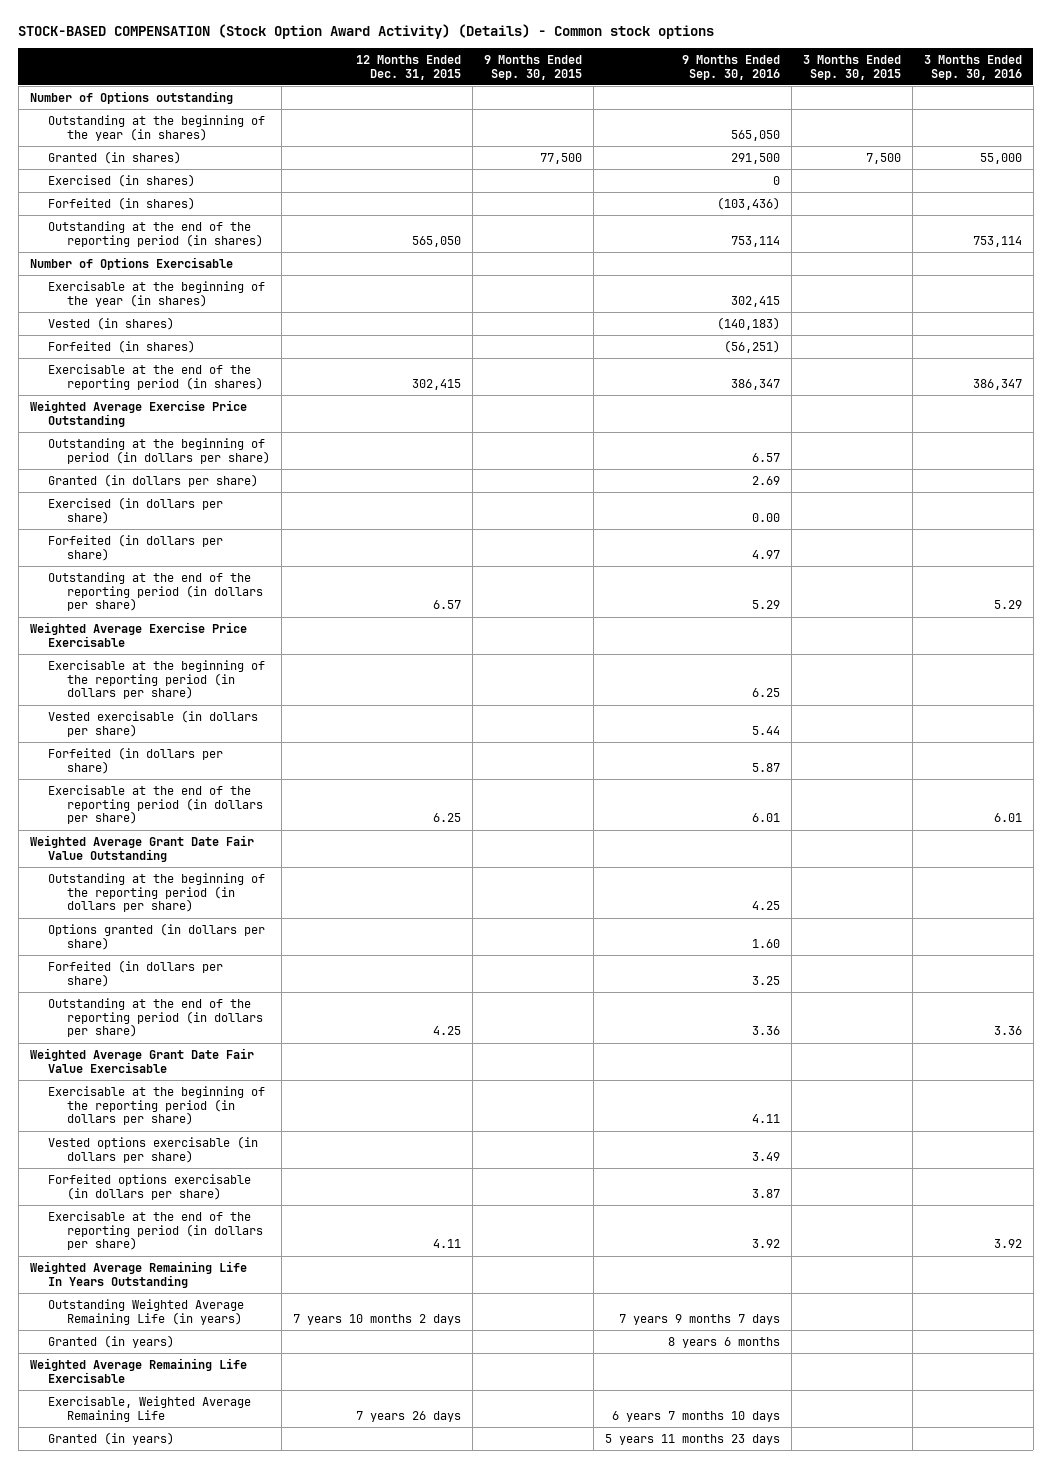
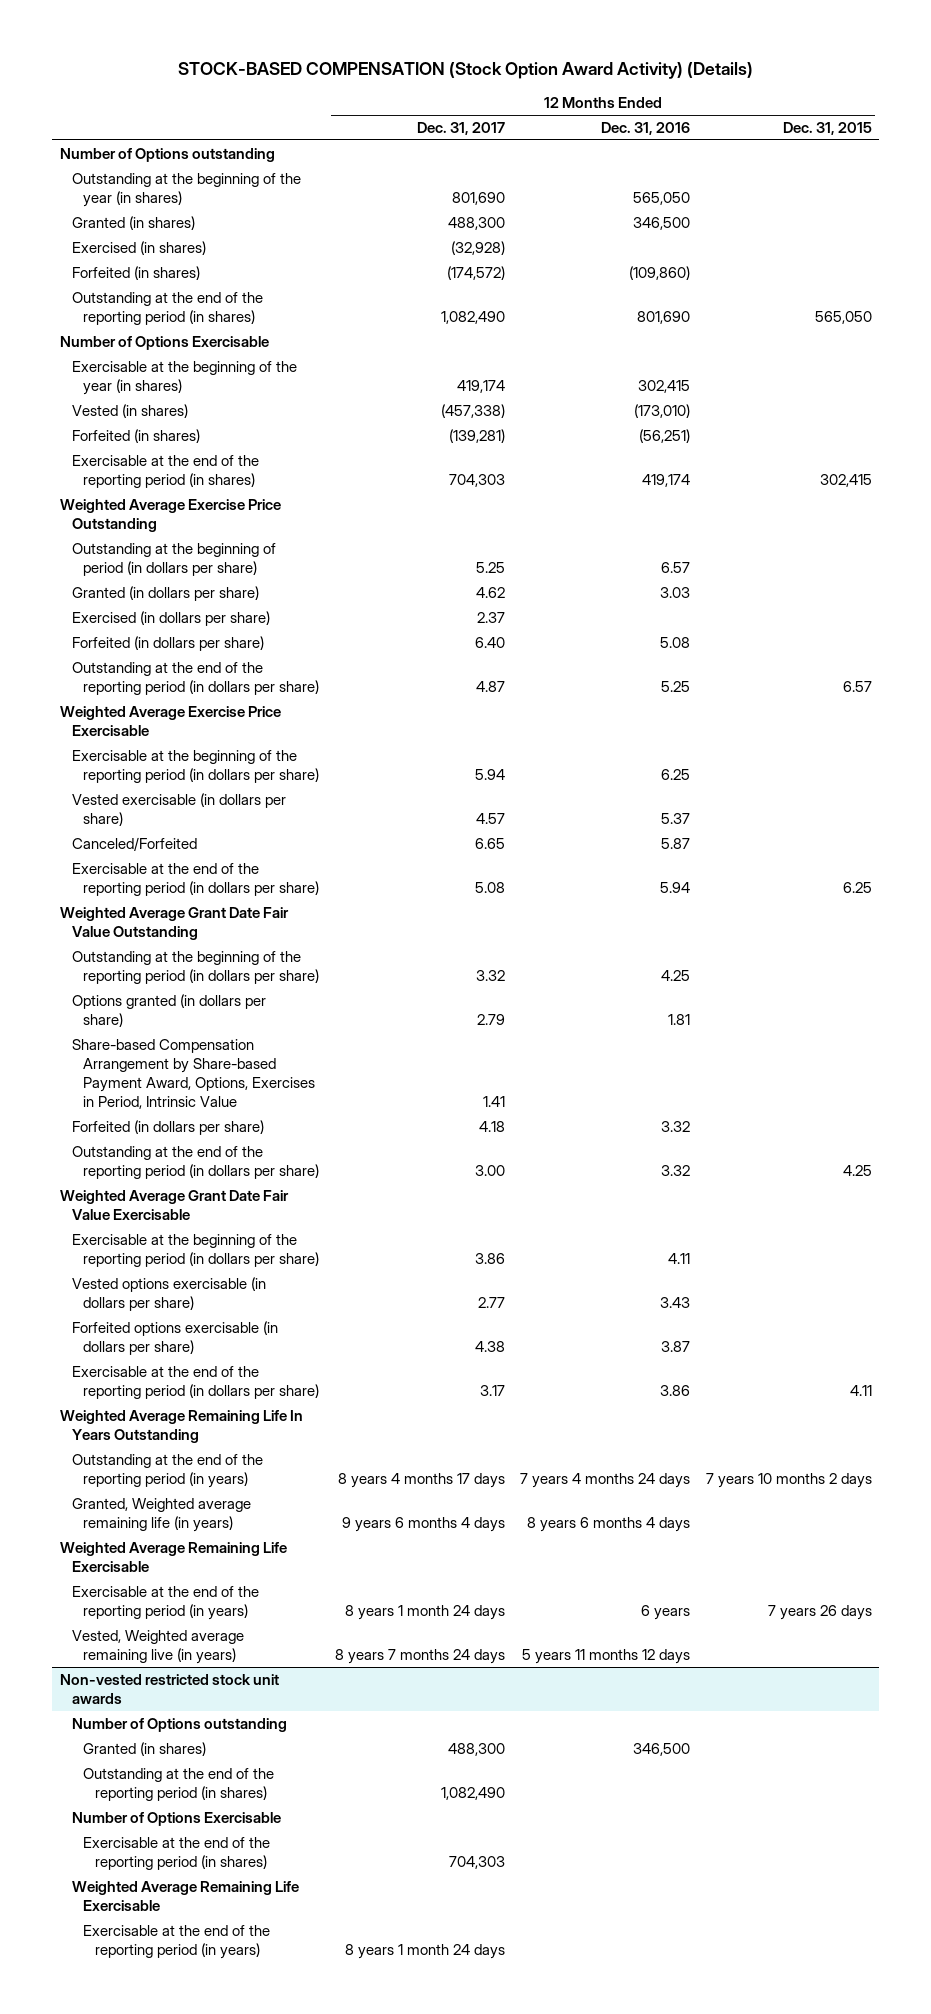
- STOCK-BASED COMPENSATION (Stock Option Award Activity) (Details) - Common stock options
+ STOCK-BASED COMPENSATION (Stock Option Award Activity) (Details)
- | 12 Months Ended Dec. 31, 2015 | 9 Months Ended Sep. 30, 2015 | 9 Months Ended Sep. 30, 2016 | 3 Months Ended Sep. 30, 2015 | 3 Months Ended Sep. 30, 2016
+ | 12 Months Ended Dec. 31, 2017 | 12 Months Ended Dec. 31, 2016 | 12 Months Ended Dec. 31, 2015
- Forfeited (in dollars per share) | | | 5.87 | |
+ Canceled/Forfeited | 6.65 | 5.87 |
+ Share-based Compensation Arrangement by Share-based Payment Award, Options, Exercises in Period, Intrinsic Value | 1.41 | |
- Outstanding Weighted Average Remaining Life (in years) | 7 years 10 months 2 days | | 7 years 9 months 7 days | |
- Granted (in years) | | | 8 years 6 months | |
+ Outstanding at the end of the reporting period (in years) | 8 years 4 months 17 days | 7 years 4 months 24 days | 7 years 10 months 2 days
+ Granted, Weighted average remaining life (in years) | 9 years 6 months 4 days | 8 years 6 months 4 days |
- Exercisable, Weighted Average Remaining Life | 7 years 26 days | | 6 years 7 months 10 days | |
- Granted (in years) | | | 5 years 11 months 23 days | |
+ Exercisable at the end of the reporting period (in years) | 8 years 1 month 24 days | 6 years | 7 years 26 days
+ Vested, Weighted average remaining live (in years) | 8 years 7 months 24 days | 5 years 11 months 12 days |
+ Non-vested restricted stock unit awards
+ Number of Options outstanding
+ Granted (in shares) | 488,300 | 346,500 |
+ Outstanding at the end of the reporting period (in shares) | 1,082,490 | |
+ Number of Options Exercisable
+ Exercisable at the end of the reporting period (in shares) | 704,303 | |
+ Weighted Average Remaining Life Exercisable
+ Exercisable at the end of the reporting period (in years) | 8 years 1 month 24 days | |

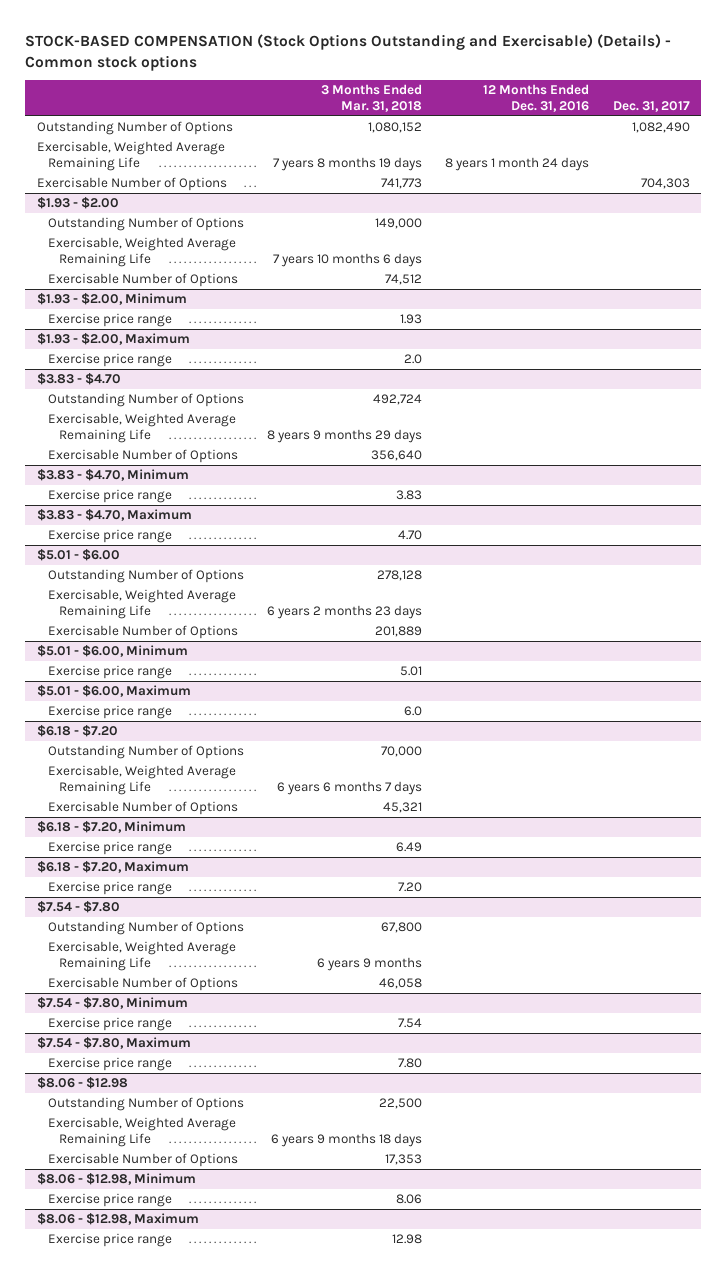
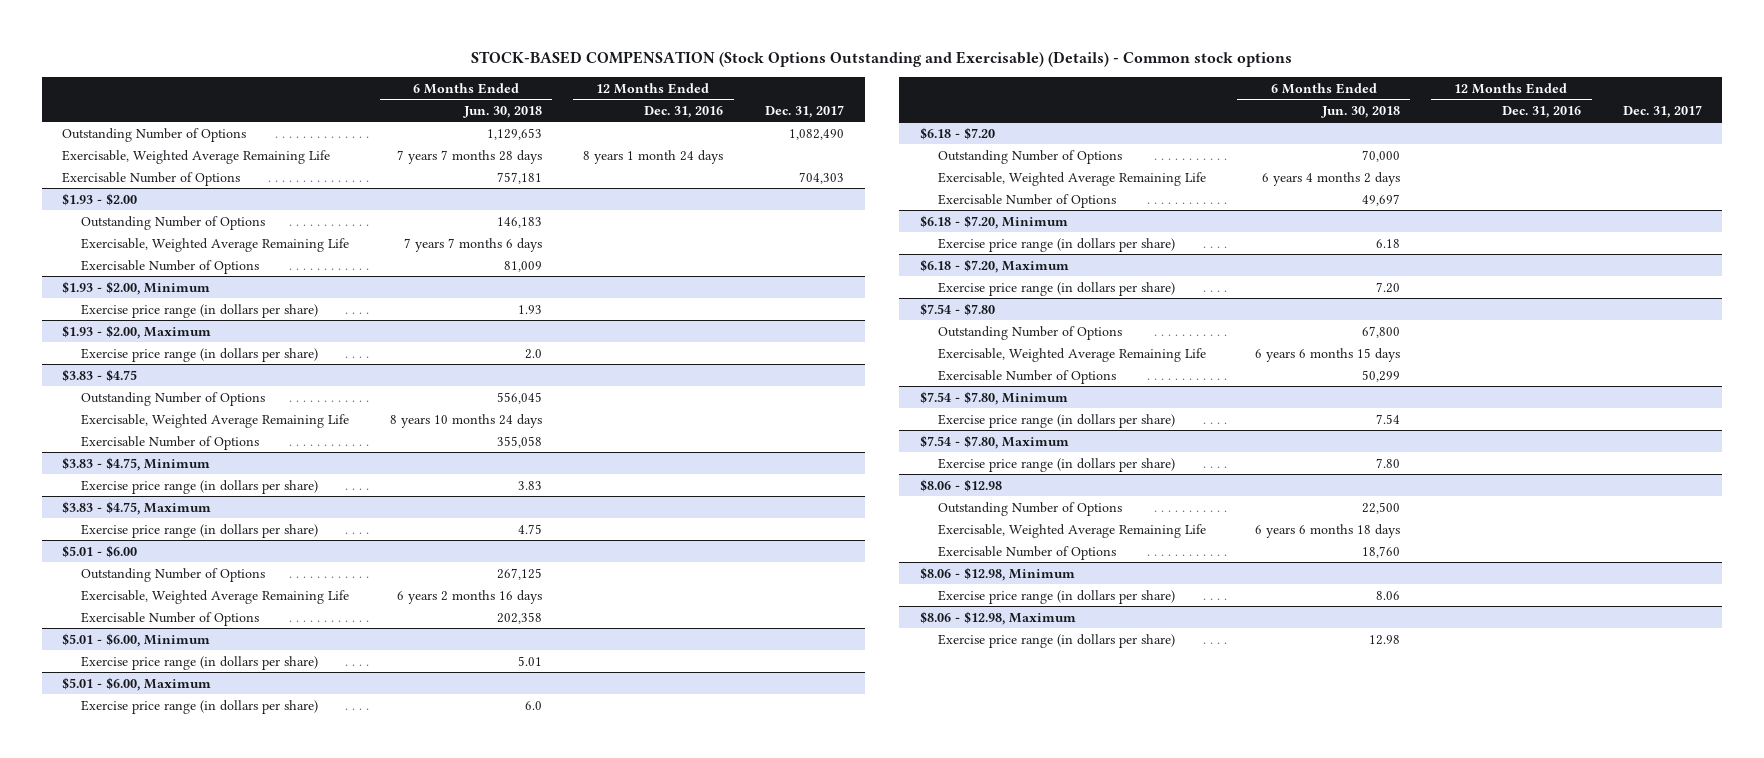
- | 3 Months Ended Mar. 31, 2018 | 12 Months Ended Dec. 31, 2016 | Dec. 31, 2017
+ | 6 Months Ended Jun. 30, 2018 | 12 Months Ended Dec. 31, 2016 | Dec. 31, 2017
@ $1.93 - $2.00, Minimum
- Exercise price range | 1.93 | |
+ Exercise price range (in dollars per share) | 1.93 | |
@ $1.93 - $2.00, Maximum
- Exercise price range | 2.0 | |
- $3.83 - $4.70
@ $1.93 - $2.00, Maximum
+ Exercise price range (in dollars per share) | 2.0 | |
+ $3.83 - $4.75
- $3.83 - $4.70, Minimum
- Exercise price range | 3.83 | |
- $3.83 - $4.70, Maximum
- Exercise price range | 4.70 | |
+ $3.83 - $4.75, Minimum
+ Exercise price range (in dollars per share) | 3.83 | |
+ $3.83 - $4.75, Maximum
+ Exercise price range (in dollars per share) | 4.75 | |
@ $5.01 - $6.00, Minimum
- Exercise price range | 5.01 | |
+ Exercise price range (in dollars per share) | 5.01 | |
@ $5.01 - $6.00, Maximum
- Exercise price range | 6.0 | |
+ Exercise price range (in dollars per share) | 6.0 | |
@ $6.18 - $7.20, Minimum
- Exercise price range | 6.49 | |
+ Exercise price range (in dollars per share) | 6.18 | |
@ $6.18 - $7.20, Maximum
- Exercise price range | 7.20 | |
+ Exercise price range (in dollars per share) | 7.20 | |
@ $7.54 - $7.80, Minimum
- Exercise price range | 7.54 | |
+ Exercise price range (in dollars per share) | 7.54 | |
@ $7.54 - $7.80, Maximum
- Exercise price range | 7.80 | |
+ Exercise price range (in dollars per share) | 7.80 | |
@ $8.06 - $12.98, Minimum
- Exercise price range | 8.06 | |
+ Exercise price range (in dollars per share) | 8.06 | |
@ $8.06 - $12.98, Maximum
- Exercise price range | 12.98 | |
+ Exercise price range (in dollars per share) | 12.98 | |

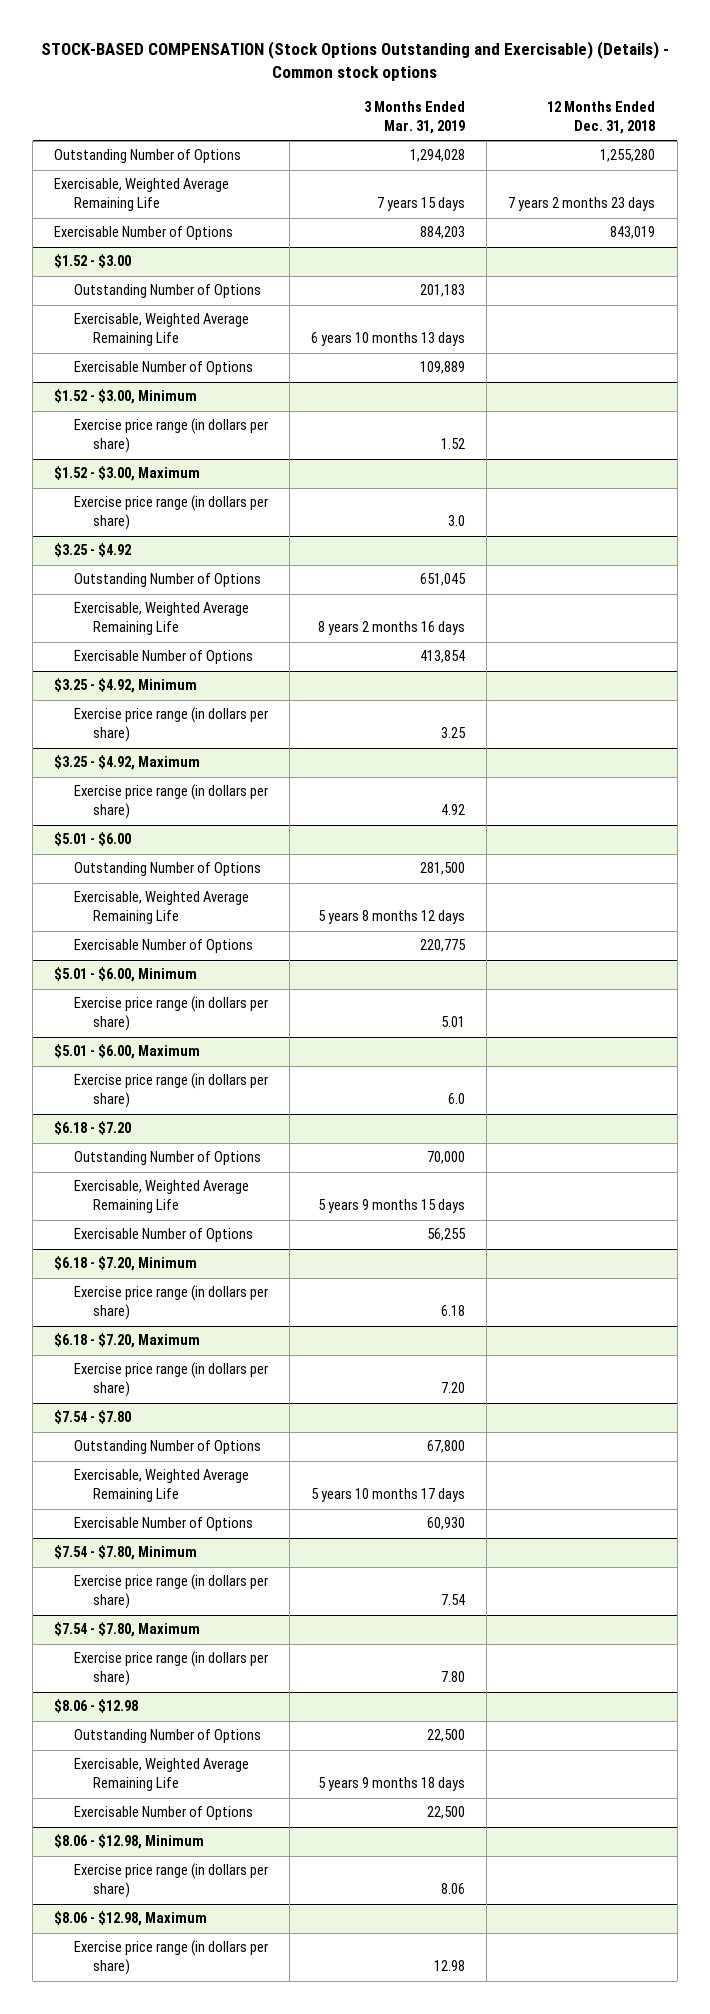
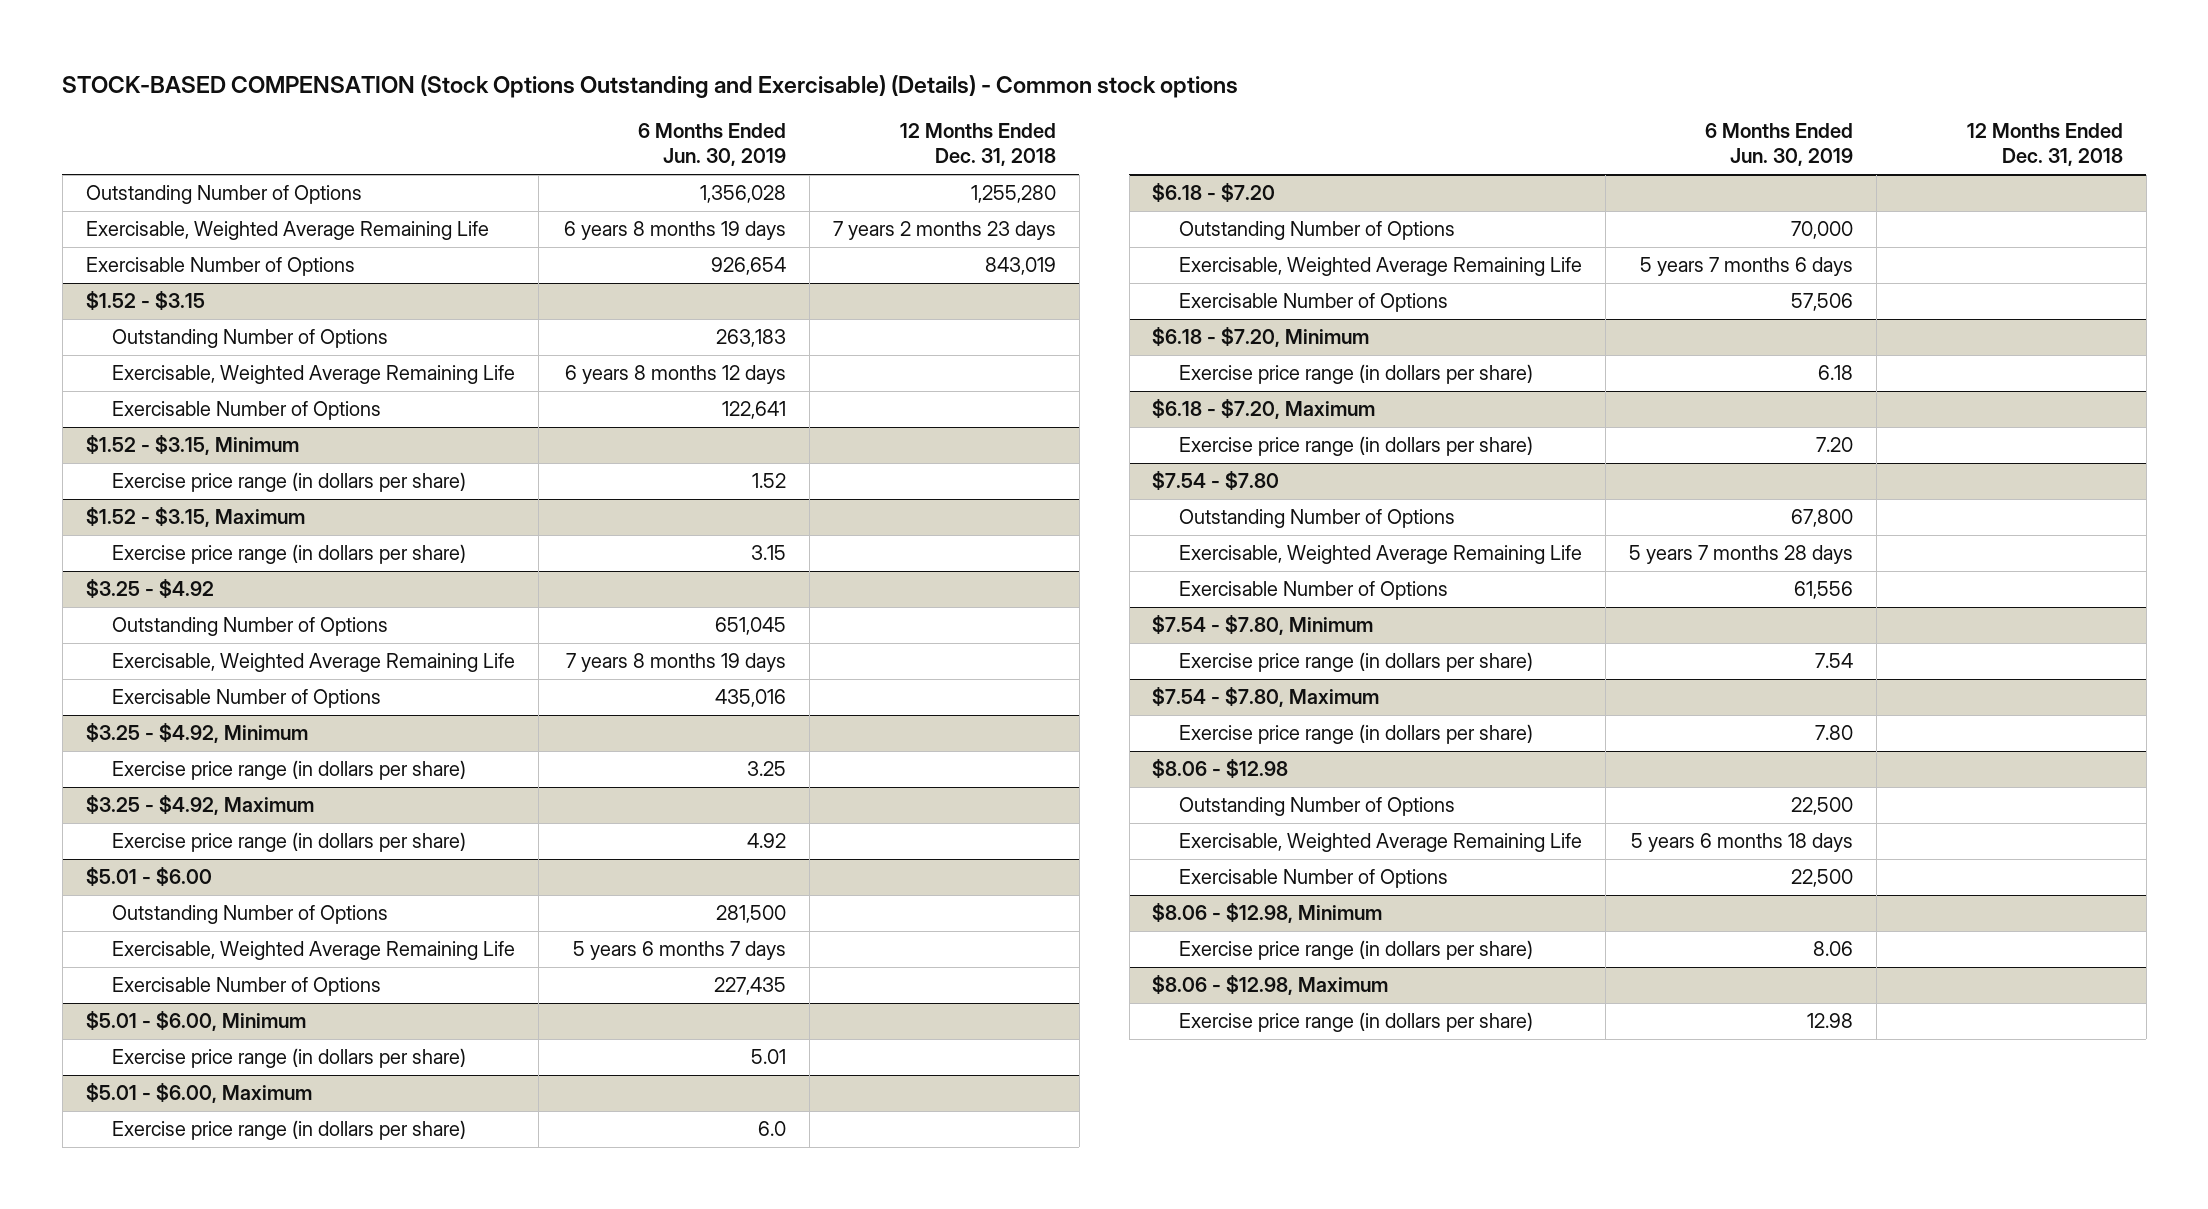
- | 3 Months Ended Mar. 31, 2019 | 12 Months Ended Dec. 31, 2018
+ | 6 Months Ended Jun. 30, 2019 | 12 Months Ended Dec. 31, 2018
- $1.52 - $3.00
+ $1.52 - $3.15
- $1.52 - $3.00, Minimum
+ $1.52 - $3.15, Minimum
- $1.52 - $3.00, Maximum
+ $1.52 - $3.15, Maximum

